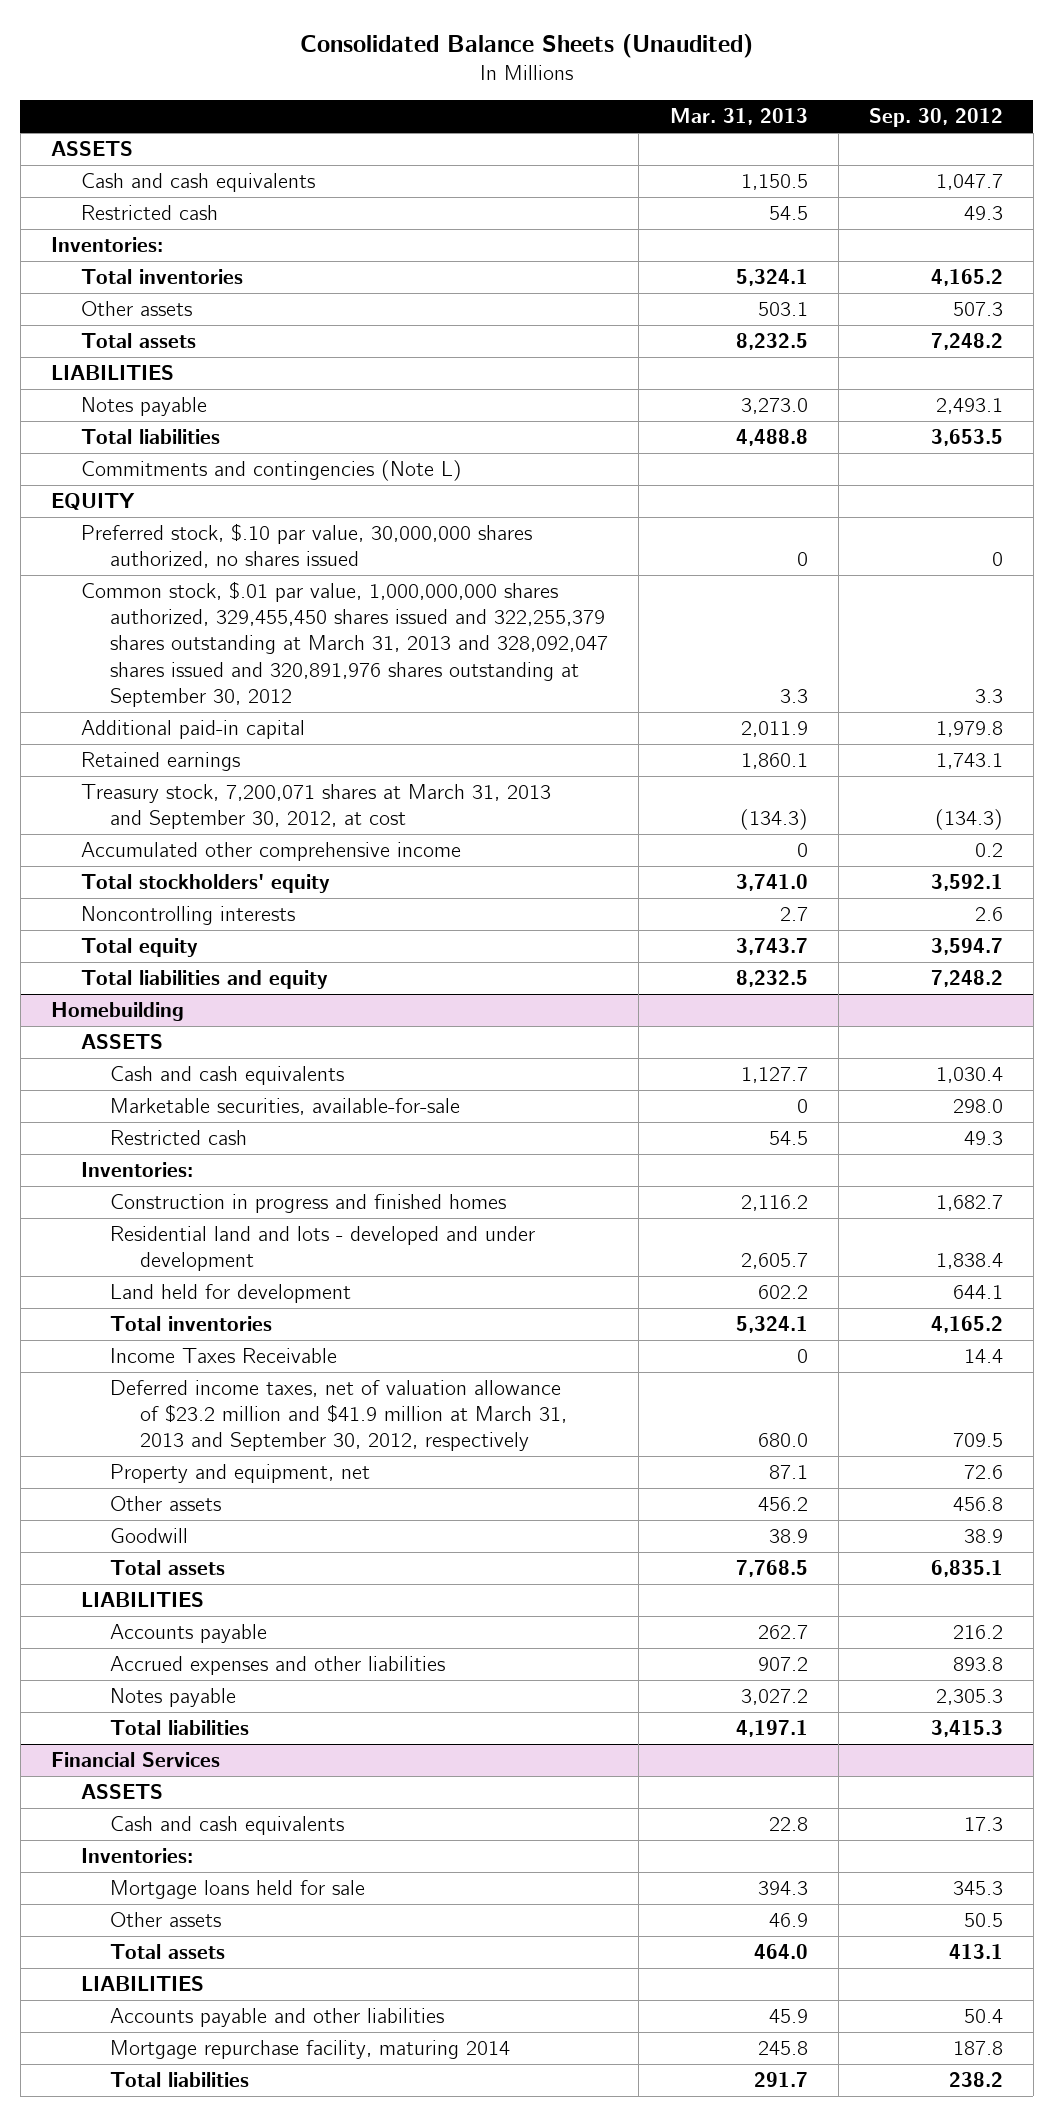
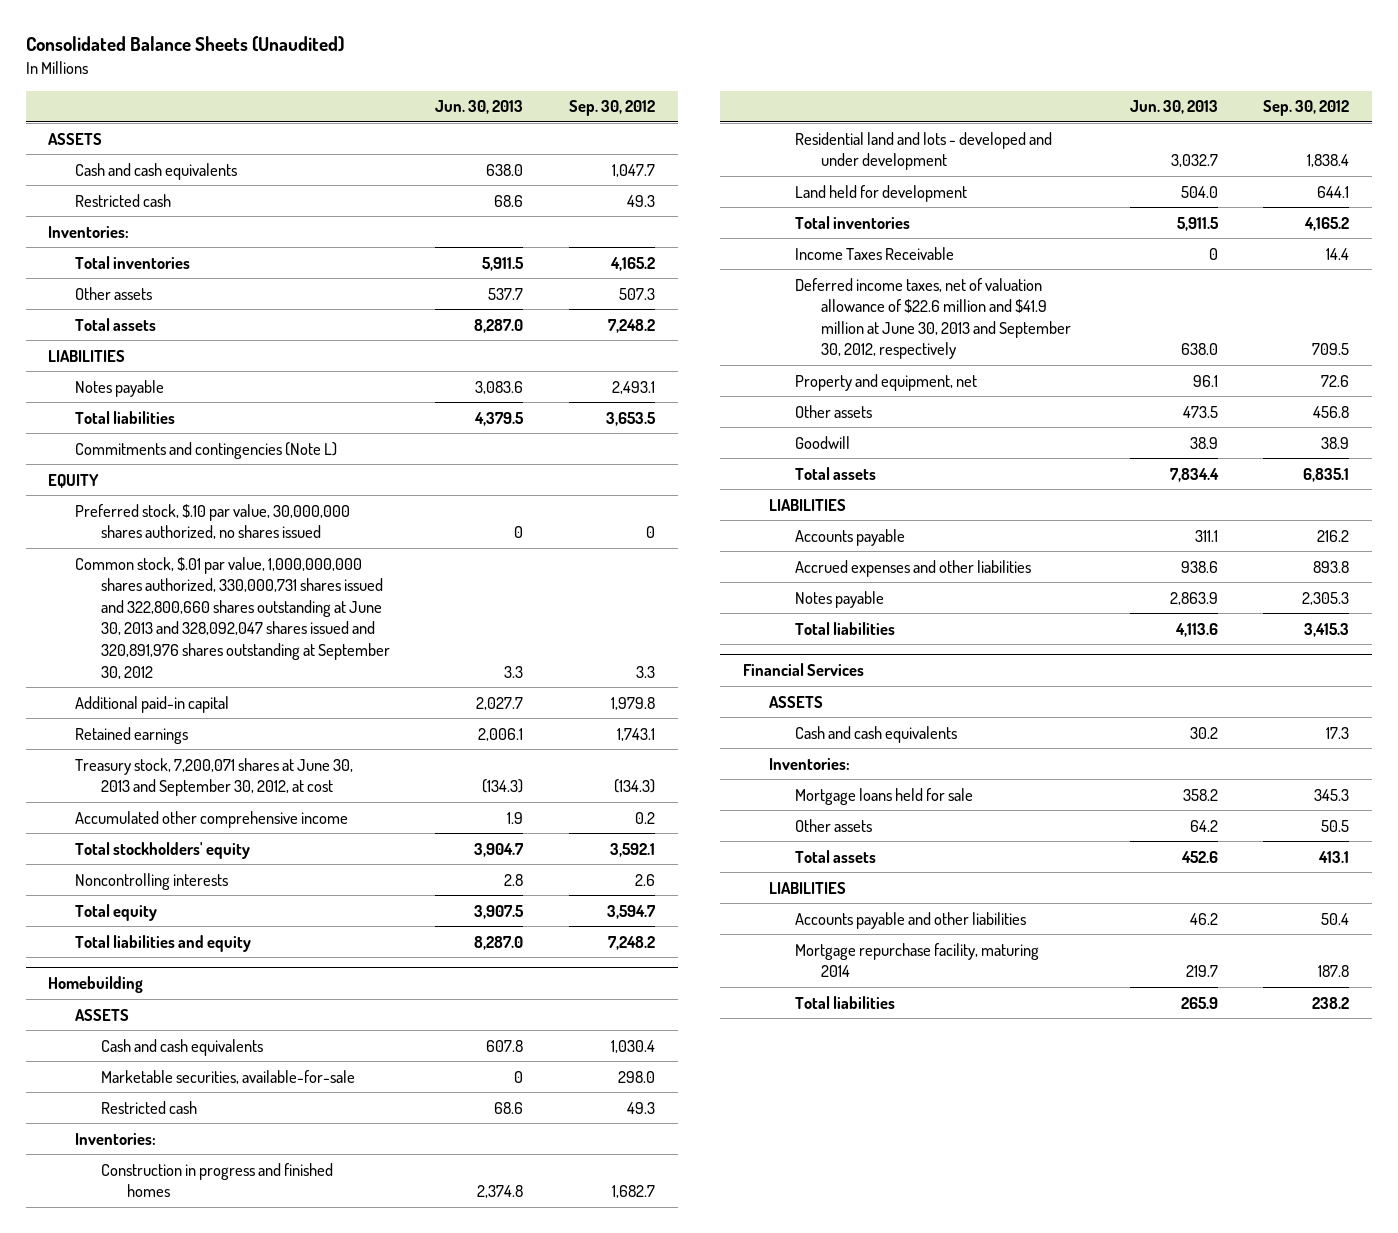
- | Mar. 31, 2013 | Sep. 30, 2012
+ | Jun. 30, 2013 | Sep. 30, 2012
- Common stock, $.01 par value, 1,000,000,000 shares authorized, 329,455,450 shares issued and 322,255,379 shares outstanding at March 31, 2013 and 328,092,047 shares issued and 320,891,976 shares outstanding at September 30, 2012 | 3.3 | 3.3
+ Common stock, $.01 par value, 1,000,000,000 shares authorized, 330,000,731 shares issued and 322,800,660 shares outstanding at June 30, 2013 and 328,092,047 shares issued and 320,891,976 shares outstanding at September 30, 2012 | 3.3 | 3.3
- Treasury stock, 7,200,071 shares at March 31, 2013 and September 30, 2012, at cost | (134.3) | (134.3)
+ Treasury stock, 7,200,071 shares at June 30, 2013 and September 30, 2012, at cost | (134.3) | (134.3)
@ Homebuilding
- Deferred income taxes, net of valuation allowance of $23.2 million and $41.9 million at March 31, 2013 and September 30, 2012, respectively | 680.0 | 709.5
+ Deferred income taxes, net of valuation allowance of $22.6 million and $41.9 million at June 30, 2013 and September 30, 2012, respectively | 638.0 | 709.5

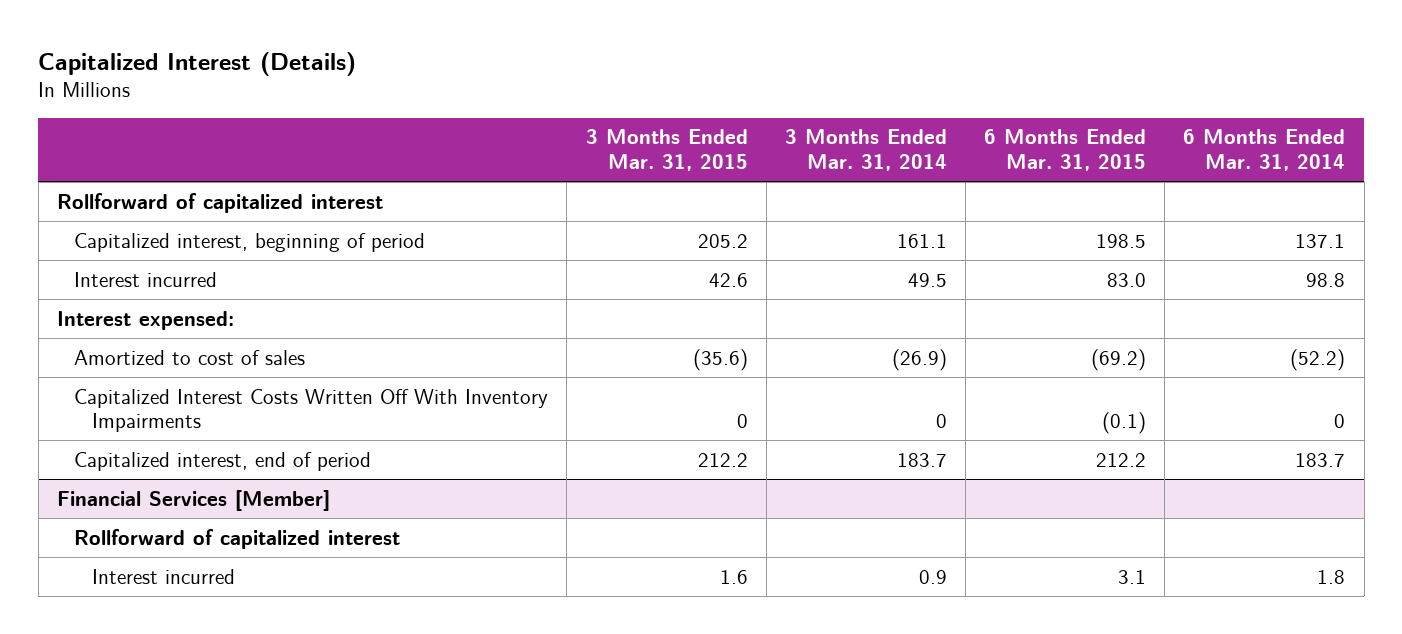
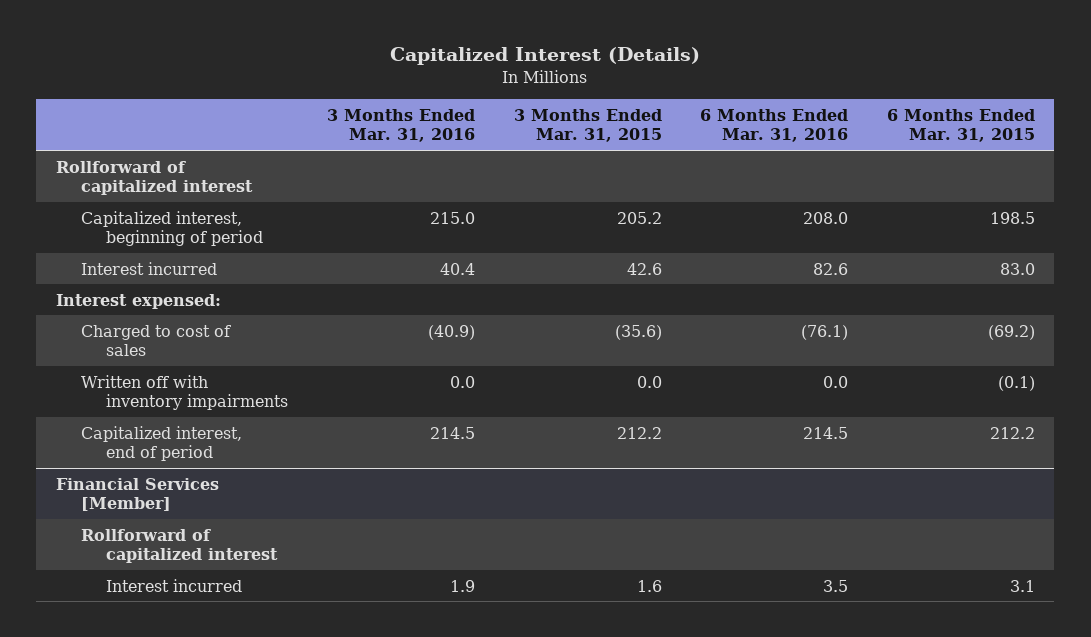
- | 3 Months Ended Mar. 31, 2015 | 3 Months Ended Mar. 31, 2014 | 6 Months Ended Mar. 31, 2015 | 6 Months Ended Mar. 31, 2014
+ | 3 Months Ended Mar. 31, 2016 | 3 Months Ended Mar. 31, 2015 | 6 Months Ended Mar. 31, 2016 | 6 Months Ended Mar. 31, 2015
- Amortized to cost of sales | (35.6) | (26.9) | (69.2) | (52.2)
- Capitalized Interest Costs Written Off With Inventory Impairments | 0 | 0 | (0.1) | 0
+ Charged to cost of sales | (40.9) | (35.6) | (76.1) | (69.2)
+ Written off with inventory impairments | 0.0 | 0.0 | 0.0 | (0.1)

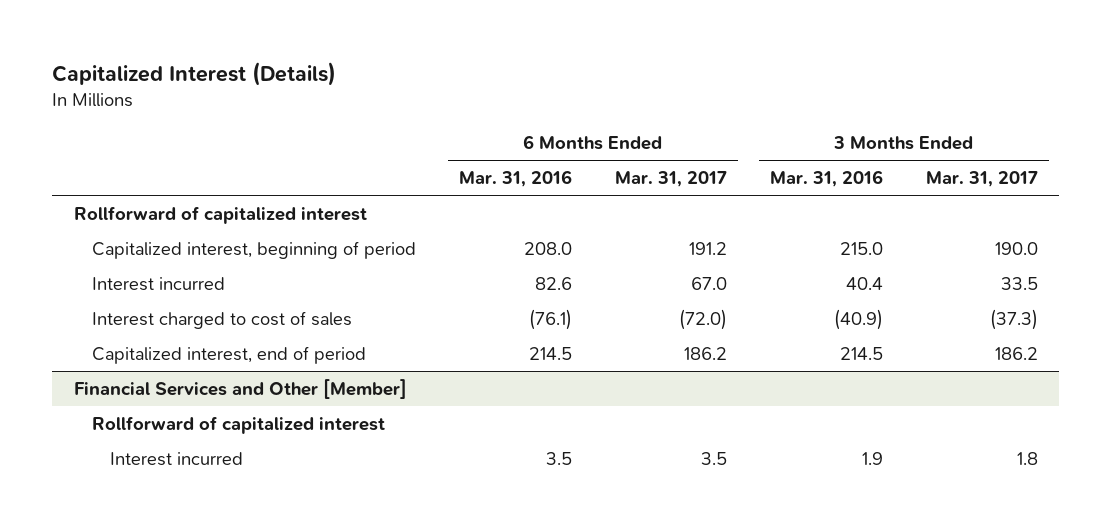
- | 3 Months Ended Mar. 31, 2016 | 3 Months Ended Mar. 31, 2015 | 6 Months Ended Mar. 31, 2016 | 6 Months Ended Mar. 31, 2015
+ | 6 Months Ended Mar. 31, 2016 | 6 Months Ended Mar. 31, 2017 | 3 Months Ended Mar. 31, 2016 | 3 Months Ended Mar. 31, 2017
- Interest expensed:
- Charged to cost of sales | (40.9) | (35.6) | (76.1) | (69.2)
- Written off with inventory impairments | 0.0 | 0.0 | 0.0 | (0.1)
+ Interest charged to cost of sales | (76.1) | (72.0) | (40.9) | (37.3)
- Financial Services [Member]
+ Financial Services and Other [Member]

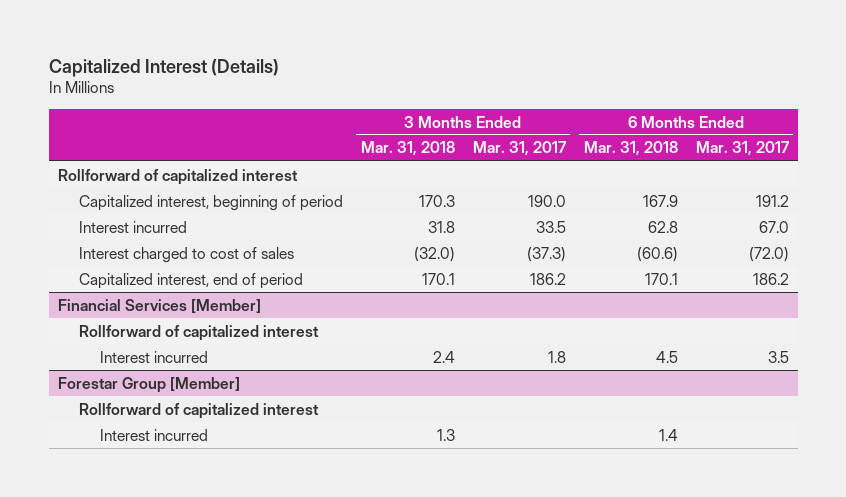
- | 6 Months Ended Mar. 31, 2016 | 6 Months Ended Mar. 31, 2017 | 3 Months Ended Mar. 31, 2016 | 3 Months Ended Mar. 31, 2017
+ | 3 Months Ended Mar. 31, 2018 | 3 Months Ended Mar. 31, 2017 | 6 Months Ended Mar. 31, 2018 | 6 Months Ended Mar. 31, 2017
- Financial Services and Other [Member]
+ Financial Services [Member]
+ Forestar Group [Member]
+ Rollforward of capitalized interest
+ Interest incurred | 1.3 | | 1.4 |

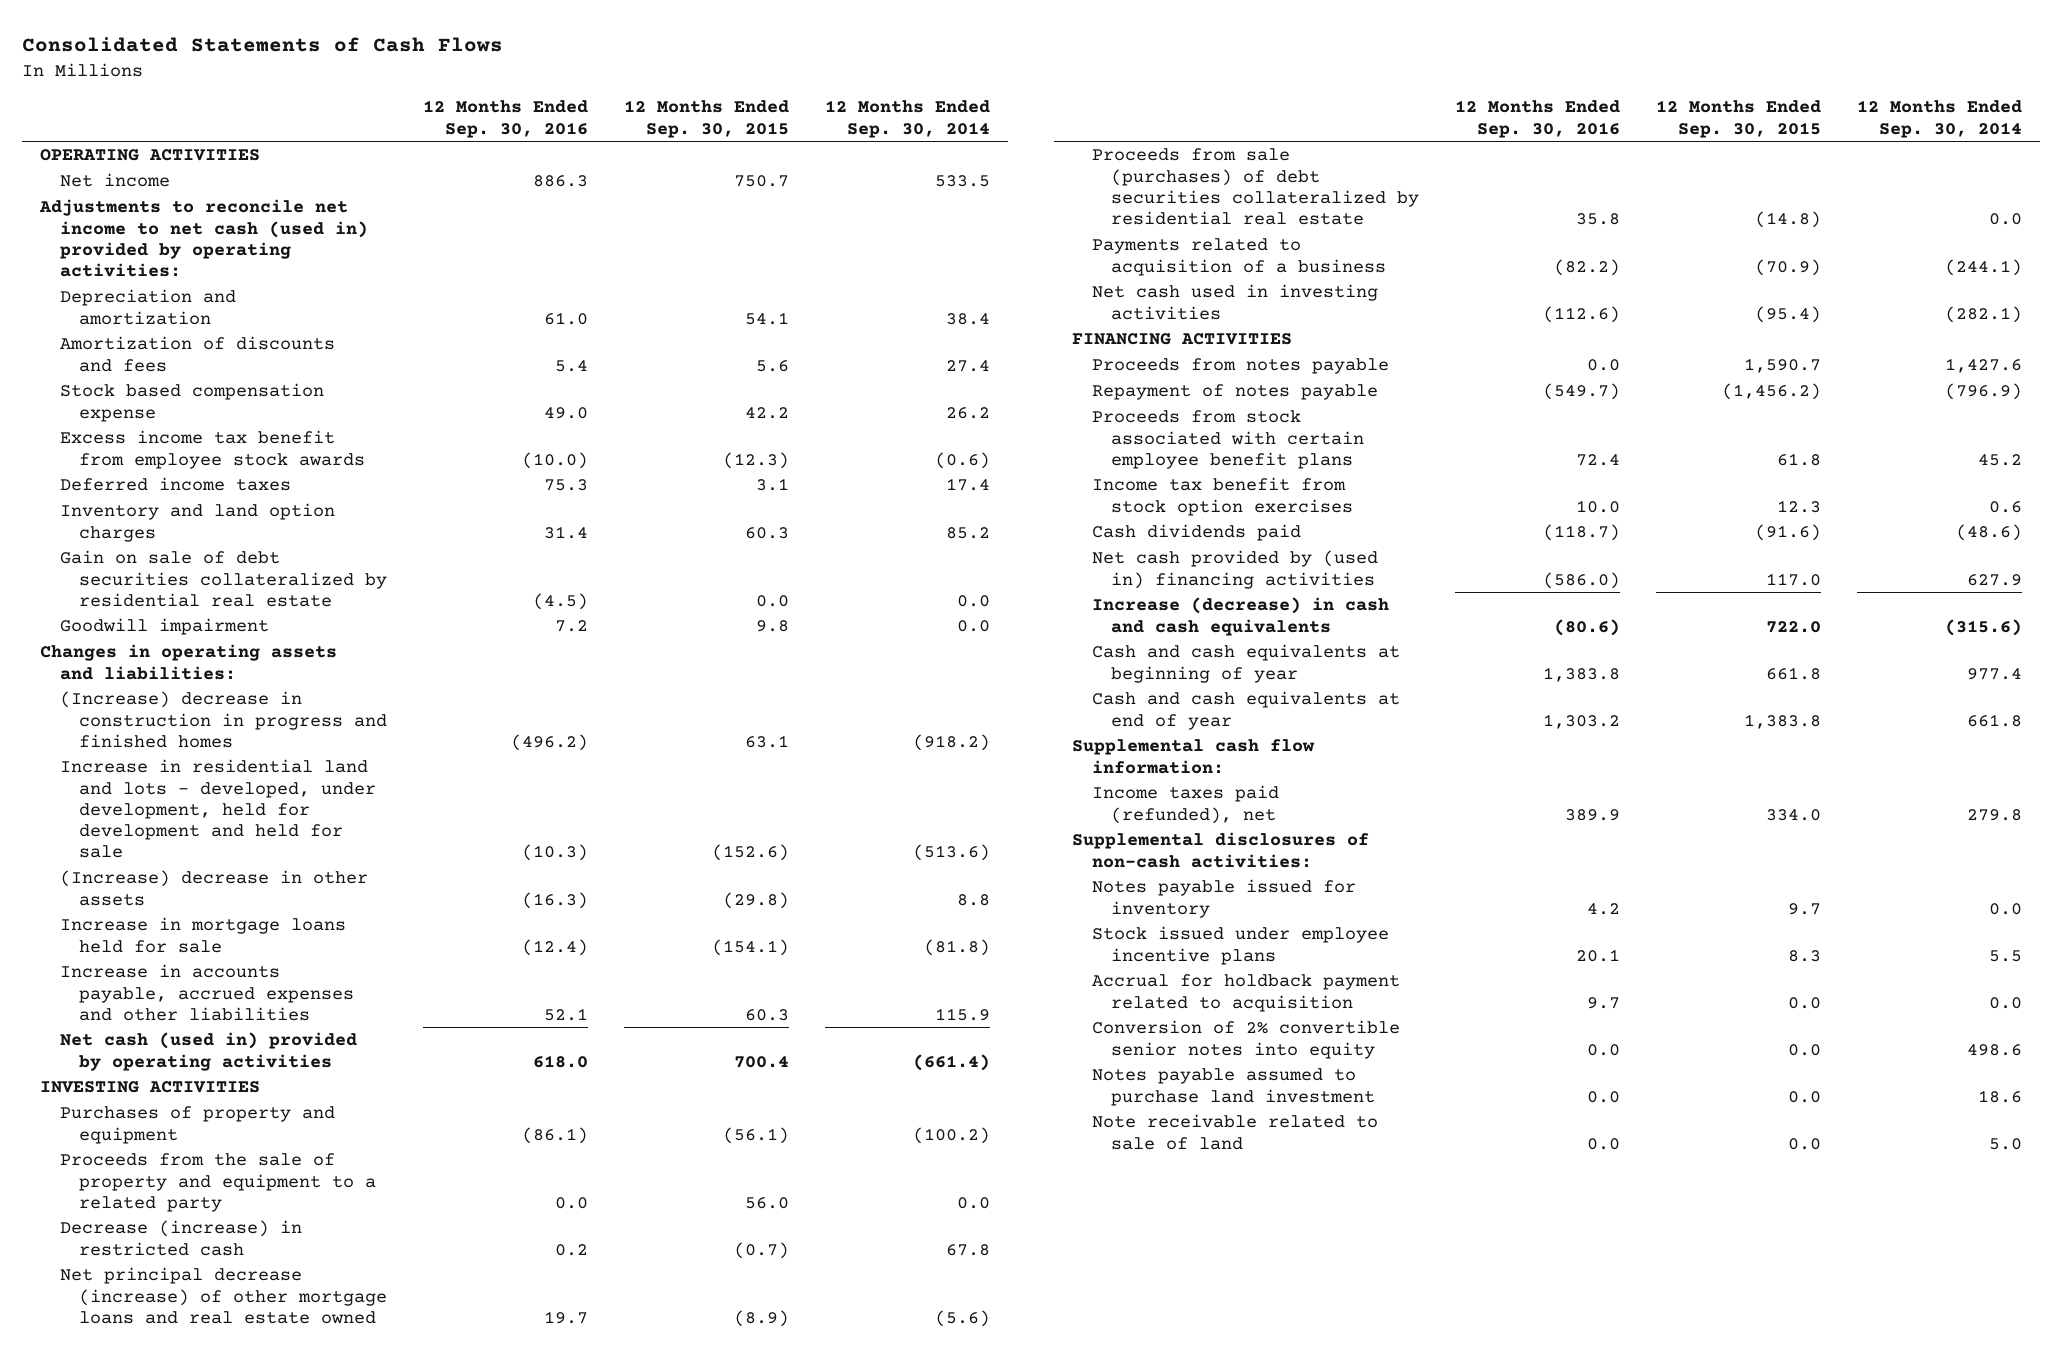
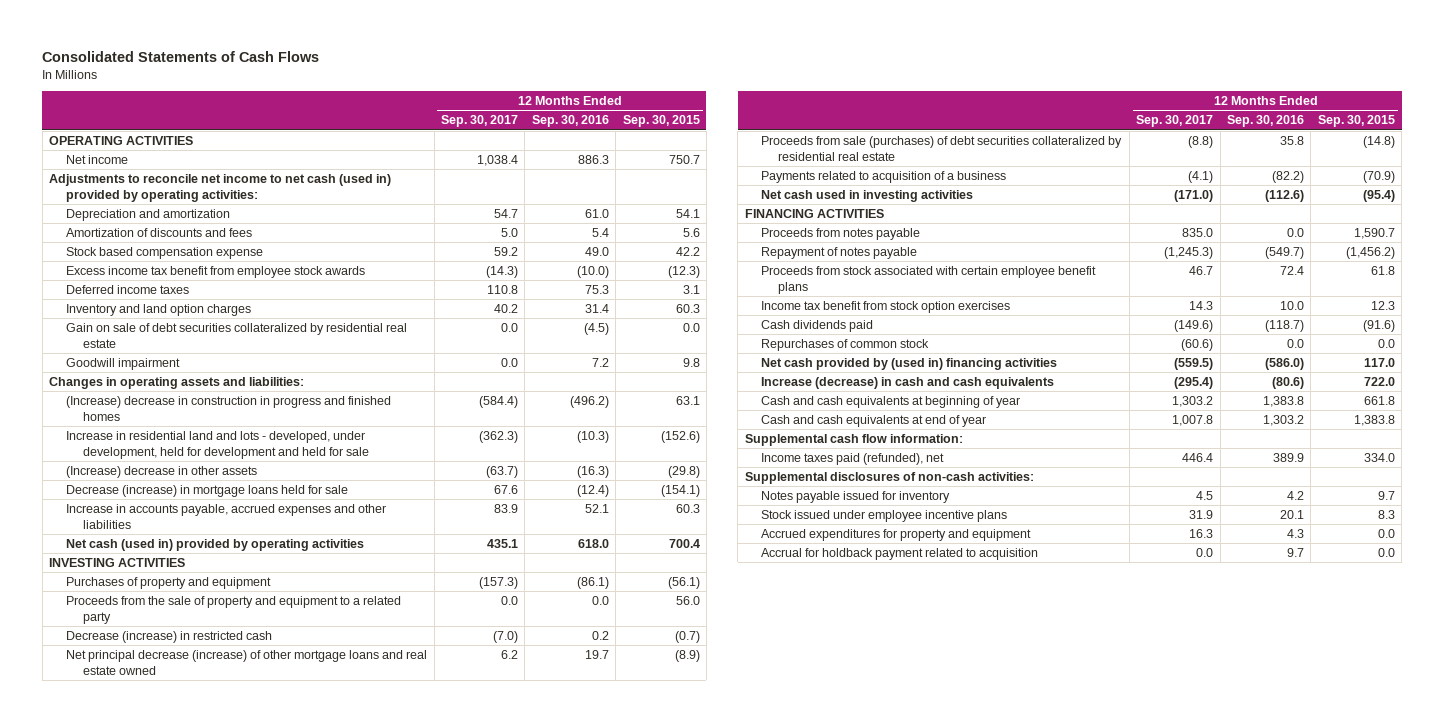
- | 12 Months Ended Sep. 30, 2016 | 12 Months Ended Sep. 30, 2015 | 12 Months Ended Sep. 30, 2014
+ | 12 Months Ended Sep. 30, 2017 | 12 Months Ended Sep. 30, 2016 | 12 Months Ended Sep. 30, 2015
- Increase in mortgage loans held for sale | (12.4) | (154.1) | (81.8)
+ Decrease (increase) in mortgage loans held for sale | 67.6 | (12.4) | (154.1)
+ Repurchases of common stock | (60.6) | 0.0 | 0.0
+ Accrued expenditures for property and equipment | 16.3 | 4.3 | 0.0
- Conversion of 2% convertible senior notes into equity | 0.0 | 0.0 | 498.6
- Notes payable assumed to purchase land investment | 0.0 | 0.0 | 18.6
- Note receivable related to sale of land | 0.0 | 0.0 | 5.0

